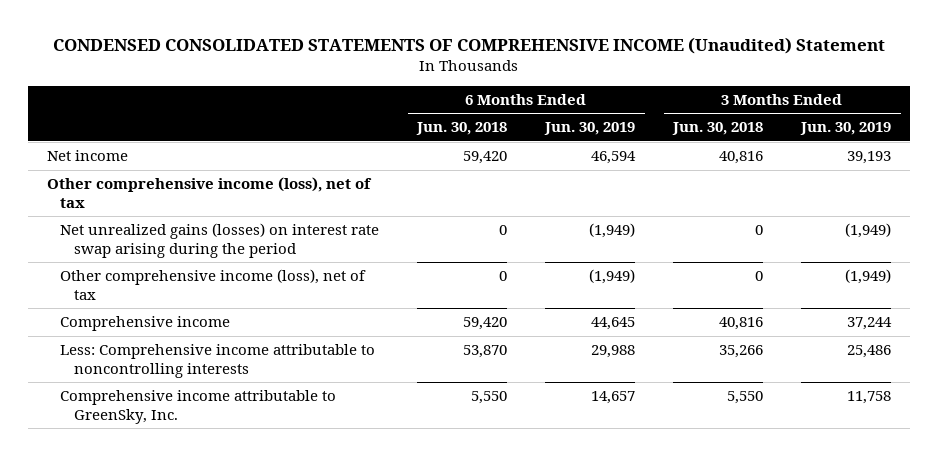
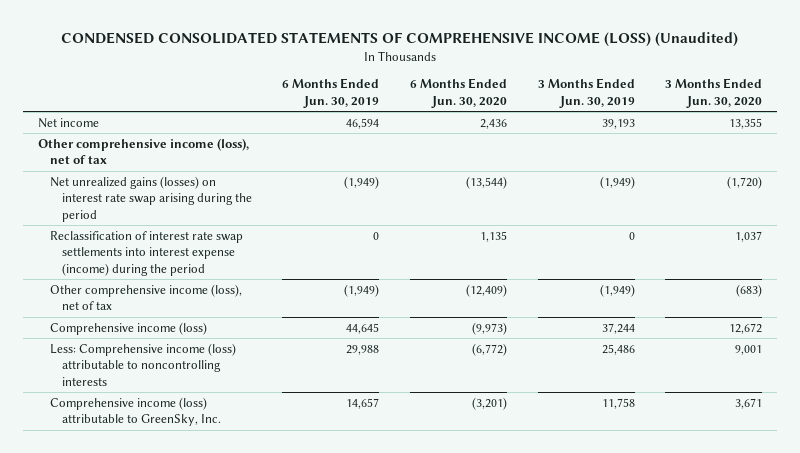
- CONDENSED CONSOLIDATED STATEMENTS OF COMPREHENSIVE INCOME (Unaudited) Statement
+ CONDENSED CONSOLIDATED STATEMENTS OF COMPREHENSIVE INCOME (LOSS) (Unaudited)
- | 6 Months Ended Jun. 30, 2018 | 6 Months Ended Jun. 30, 2019 | 3 Months Ended Jun. 30, 2018 | 3 Months Ended Jun. 30, 2019
+ | 6 Months Ended Jun. 30, 2019 | 6 Months Ended Jun. 30, 2020 | 3 Months Ended Jun. 30, 2019 | 3 Months Ended Jun. 30, 2020
+ Reclassification of interest rate swap settlements into interest expense (income) during the period | 0 | 1,135 | 0 | 1,037
- Comprehensive income | 59,420 | 44,645 | 40,816 | 37,244
- Less: Comprehensive income attributable to noncontrolling interests | 53,870 | 29,988 | 35,266 | 25,486
- Comprehensive income attributable to GreenSky, Inc. | 5,550 | 14,657 | 5,550 | 11,758
+ Comprehensive income (loss) | 44,645 | (9,973) | 37,244 | 12,672
+ Less: Comprehensive income (loss) attributable to noncontrolling interests | 29,988 | (6,772) | 25,486 | 9,001
+ Comprehensive income (loss) attributable to GreenSky, Inc. | 14,657 | (3,201) | 11,758 | 3,671

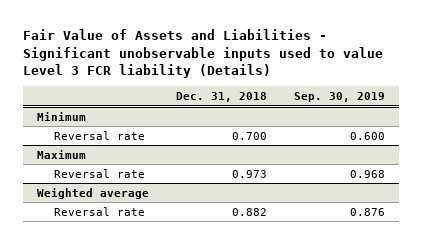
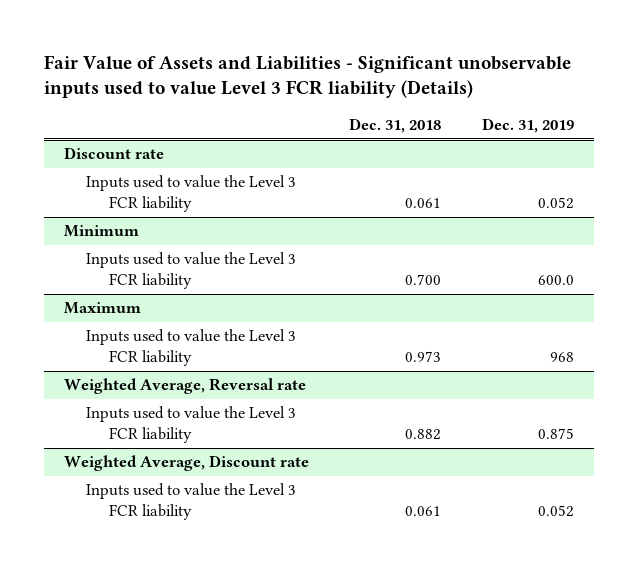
- | Dec. 31, 2018 | Sep. 30, 2019
+ | Dec. 31, 2018 | Dec. 31, 2019
+ Discount rate
+ Inputs used to value the Level 3 FCR liability | 0.061 | 0.052
@ Minimum
- Reversal rate | 0.700 | 0.600
+ Inputs used to value the Level 3 FCR liability | 0.700 | 600.0
@ Maximum
- Reversal rate | 0.973 | 0.968
- Weighted average
- Reversal rate | 0.882 | 0.876
@ Maximum
+ Inputs used to value the Level 3 FCR liability | 0.973 | 968
+ Weighted Average, Reversal rate
+ Inputs used to value the Level 3 FCR liability | 0.882 | 0.875
+ Weighted Average, Discount rate
+ Inputs used to value the Level 3 FCR liability | 0.061 | 0.052

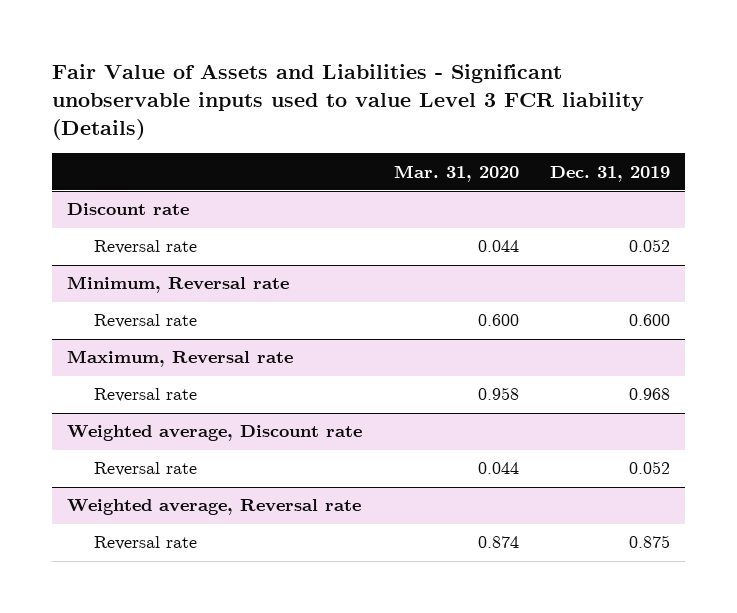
- | Dec. 31, 2018 | Dec. 31, 2019
+ | Mar. 31, 2020 | Dec. 31, 2019
@ Discount rate
- Inputs used to value the Level 3 FCR liability | 0.061 | 0.052
- Minimum
- Inputs used to value the Level 3 FCR liability | 0.700 | 600.0
- Maximum
- Inputs used to value the Level 3 FCR liability | 0.973 | 968
- Weighted Average, Reversal rate
- Inputs used to value the Level 3 FCR liability | 0.882 | 0.875
- Weighted Average, Discount rate
- Inputs used to value the Level 3 FCR liability | 0.061 | 0.052
@ Discount rate
+ Reversal rate | 0.044 | 0.052
+ Minimum, Reversal rate
+ Reversal rate | 0.600 | 0.600
+ Maximum, Reversal rate
+ Reversal rate | 0.958 | 0.968
+ Weighted average, Discount rate
+ Reversal rate | 0.044 | 0.052
+ Weighted average, Reversal rate
+ Reversal rate | 0.874 | 0.875

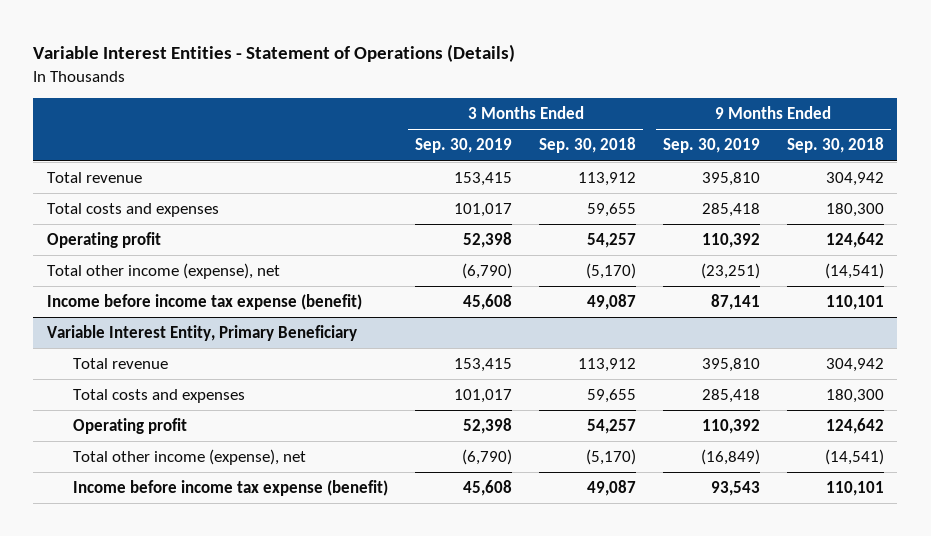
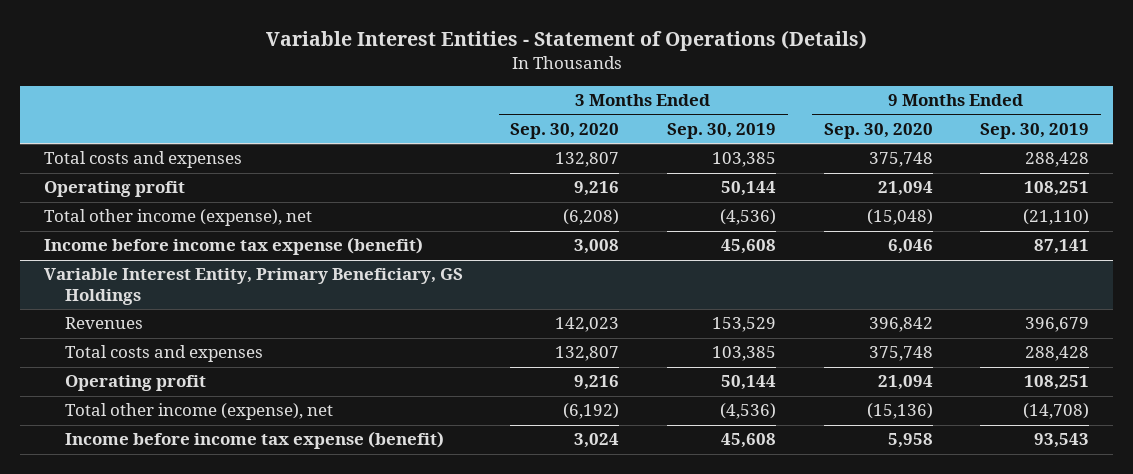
- | 3 Months Ended Sep. 30, 2019 | 3 Months Ended Sep. 30, 2018 | 9 Months Ended Sep. 30, 2019 | 9 Months Ended Sep. 30, 2018
+ | 3 Months Ended Sep. 30, 2020 | 3 Months Ended Sep. 30, 2019 | 9 Months Ended Sep. 30, 2020 | 9 Months Ended Sep. 30, 2019
- Total revenue | 153,415 | 113,912 | 395,810 | 304,942
- Total costs and expenses | 101,017 | 59,655 | 285,418 | 180,300
- Operating profit | 52,398 | 54,257 | 110,392 | 124,642
- Total other income (expense), net | (6,790) | (5,170) | (23,251) | (14,541)
+ Total costs and expenses | 132,807 | 103,385 | 375,748 | 288,428
+ Operating profit | 9,216 | 50,144 | 21,094 | 108,251
+ Total other income (expense), net | (6,208) | (4,536) | (15,048) | (21,110)
- Variable Interest Entity, Primary Beneficiary
- Total revenue | 153,415 | 113,912 | 395,810 | 304,942
- Total costs and expenses | 101,017 | 59,655 | 285,418 | 180,300
- Operating profit | 52,398 | 54,257 | 110,392 | 124,642
- Total other income (expense), net | (6,790) | (5,170) | (16,849) | (14,541)
+ Variable Interest Entity, Primary Beneficiary, GS Holdings
+ Revenues | 142,023 | 153,529 | 396,842 | 396,679
+ Total costs and expenses | 132,807 | 103,385 | 375,748 | 288,428
+ Operating profit | 9,216 | 50,144 | 21,094 | 108,251
+ Total other income (expense), net | (6,192) | (4,536) | (15,136) | (14,708)

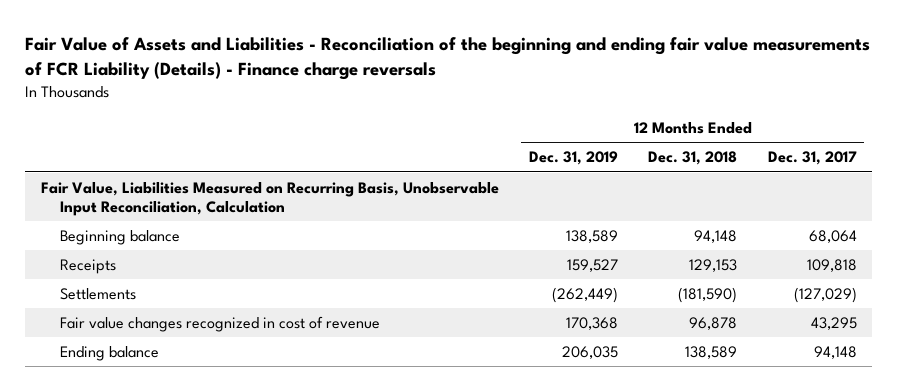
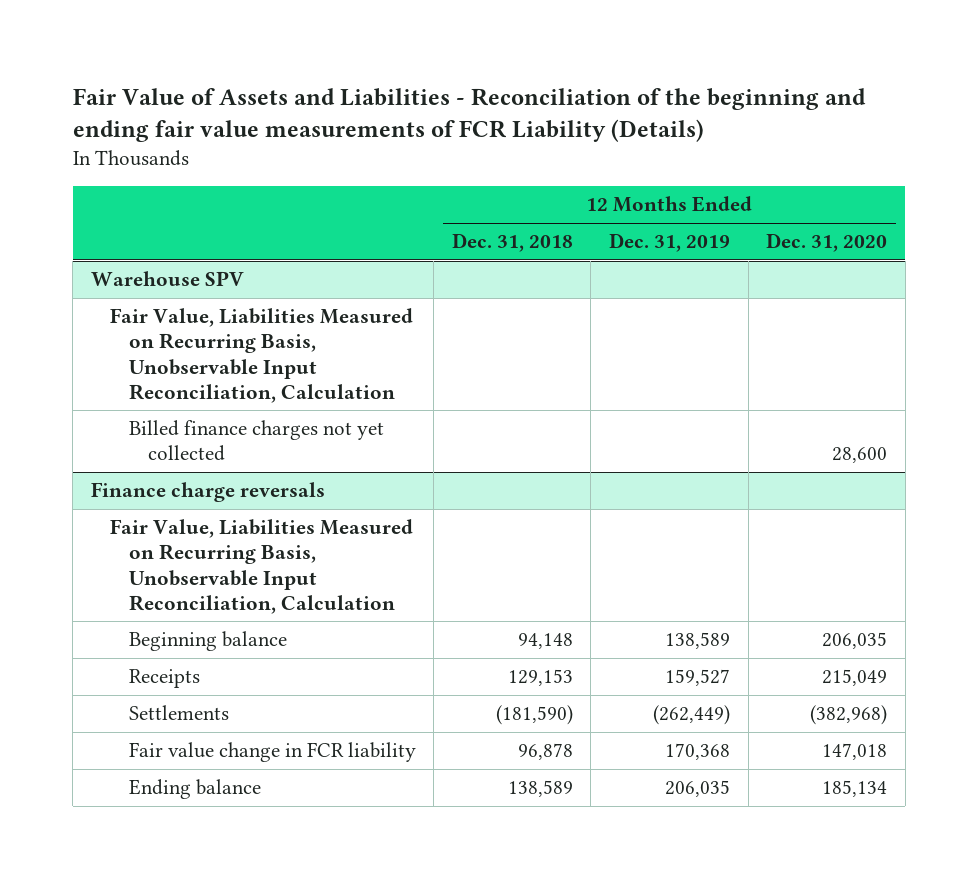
- Fair Value of Assets and Liabilities - Reconciliation of the beginning and ending fair value measurements of FCR Liability (Details) - Finance charge reversals
+ Fair Value of Assets and Liabilities - Reconciliation of the beginning and ending fair value measurements of FCR Liability (Details)
- | 12 Months Ended Dec. 31, 2019 | 12 Months Ended Dec. 31, 2018 | 12 Months Ended Dec. 31, 2017
+ | 12 Months Ended Dec. 31, 2018 | 12 Months Ended Dec. 31, 2019 | 12 Months Ended Dec. 31, 2020
+ Warehouse SPV
+ Billed finance charges not yet collected | | | 28,600
+ Finance charge reversals
+ Fair Value, Liabilities Measured on Recurring Basis, Unobservable Input Reconciliation, Calculation
- Fair value changes recognized in cost of revenue | 170,368 | 96,878 | 43,295
+ Fair value change in FCR liability | 96,878 | 170,368 | 147,018

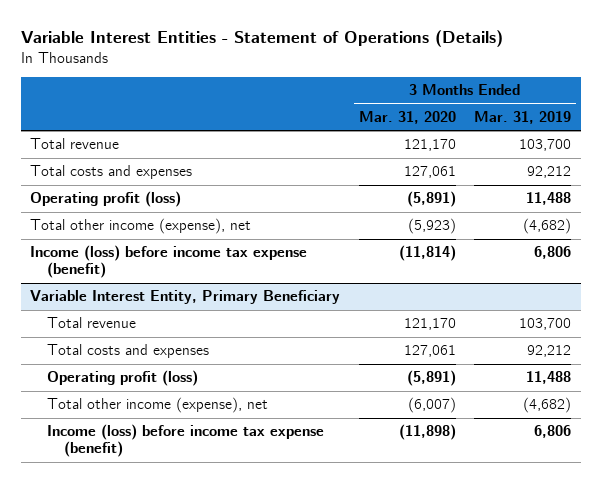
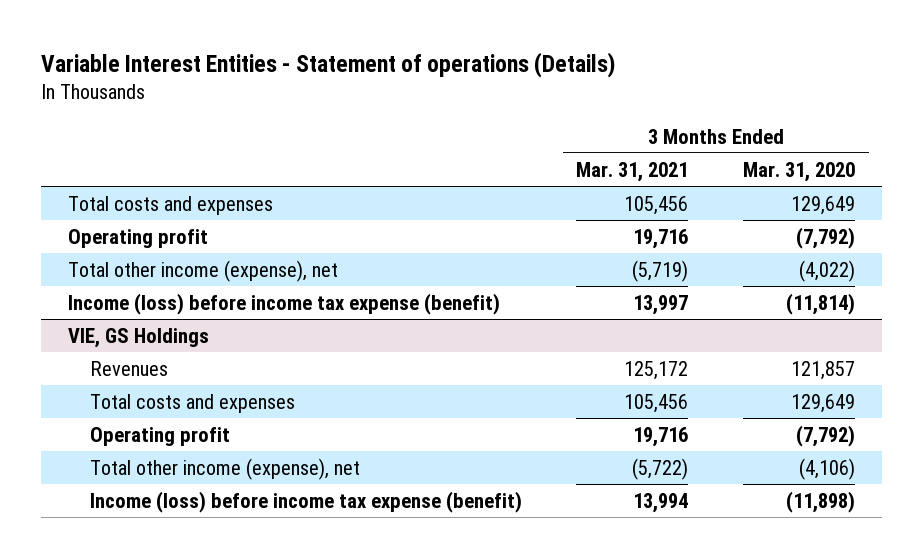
- Variable Interest Entities - Statement of Operations (Details)
+ Variable Interest Entities - Statement of operations (Details)
- | 3 Months Ended Mar. 31, 2020 | 3 Months Ended Mar. 31, 2019
+ | 3 Months Ended Mar. 31, 2021 | 3 Months Ended Mar. 31, 2020
- Total revenue | 121,170 | 103,700
- Total costs and expenses | 127,061 | 92,212
- Operating profit (loss) | (5,891) | 11,488
- Total other income (expense), net | (5,923) | (4,682)
+ Total costs and expenses | 105,456 | 129,649
+ Operating profit | 19,716 | (7,792)
+ Total other income (expense), net | (5,719) | (4,022)
- Variable Interest Entity, Primary Beneficiary
- Total revenue | 121,170 | 103,700
- Total costs and expenses | 127,061 | 92,212
- Operating profit (loss) | (5,891) | 11,488
- Total other income (expense), net | (6,007) | (4,682)
+ VIE, GS Holdings
+ Revenues | 125,172 | 121,857
+ Total costs and expenses | 105,456 | 129,649
+ Operating profit | 19,716 | (7,792)
+ Total other income (expense), net | (5,722) | (4,106)

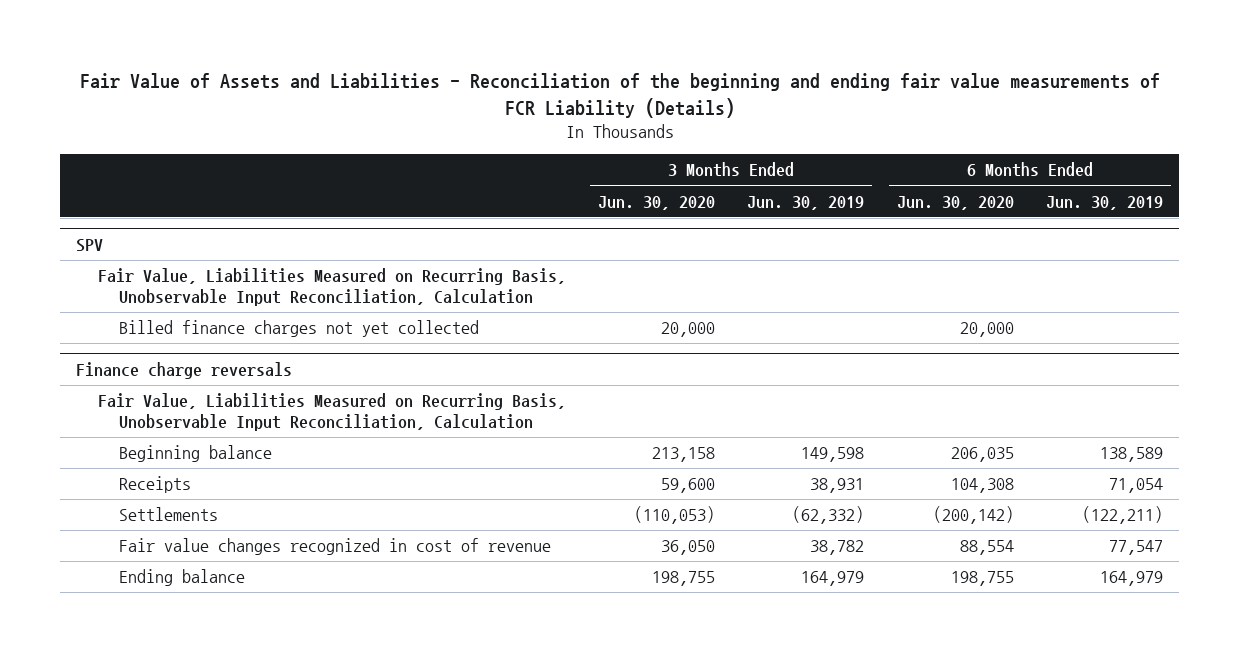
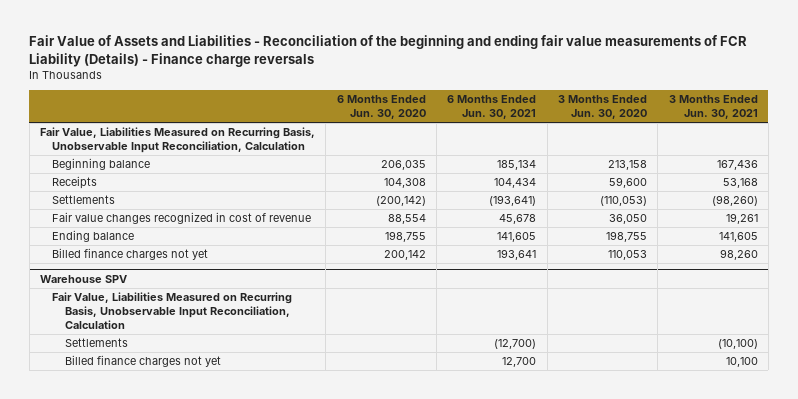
- Fair Value of Assets and Liabilities - Reconciliation of the beginning and ending fair value measurements of FCR Liability (Details)
+ Fair Value of Assets and Liabilities - Reconciliation of the beginning and ending fair value measurements of FCR Liability (Details) - Finance charge reversals
- | 3 Months Ended Jun. 30, 2020 | 3 Months Ended Jun. 30, 2019 | 6 Months Ended Jun. 30, 2020 | 6 Months Ended Jun. 30, 2019
+ | 6 Months Ended Jun. 30, 2020 | 6 Months Ended Jun. 30, 2021 | 3 Months Ended Jun. 30, 2020 | 3 Months Ended Jun. 30, 2021
- SPV
- Billed finance charges not yet collected | 20,000 | | 20,000 |
- Finance charge reversals
- Fair Value, Liabilities Measured on Recurring Basis, Unobservable Input Reconciliation, Calculation
+ Billed finance charges not yet | 200,142 | 193,641 | 110,053 | 98,260
+ Warehouse SPV
+ Fair Value, Liabilities Measured on Recurring Basis, Unobservable Input Reconciliation, Calculation
+ Settlements | | (12,700) | | (10,100)
+ Billed finance charges not yet | | 12,700 | | 10,100

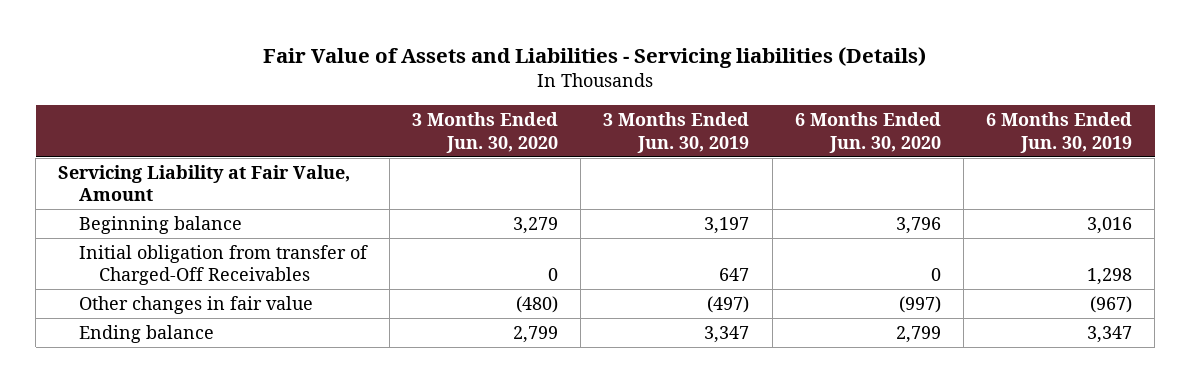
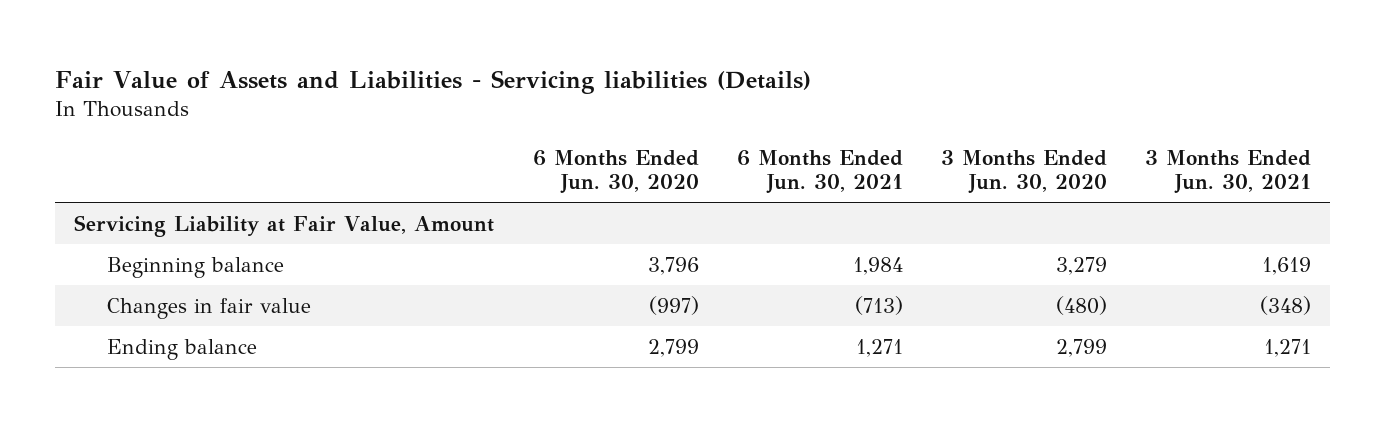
- | 3 Months Ended Jun. 30, 2020 | 3 Months Ended Jun. 30, 2019 | 6 Months Ended Jun. 30, 2020 | 6 Months Ended Jun. 30, 2019
+ | 6 Months Ended Jun. 30, 2020 | 6 Months Ended Jun. 30, 2021 | 3 Months Ended Jun. 30, 2020 | 3 Months Ended Jun. 30, 2021
- Initial obligation from transfer of Charged-Off Receivables | 0 | 647 | 0 | 1,298
- Other changes in fair value | (480) | (497) | (997) | (967)
+ Changes in fair value | (997) | (713) | (480) | (348)

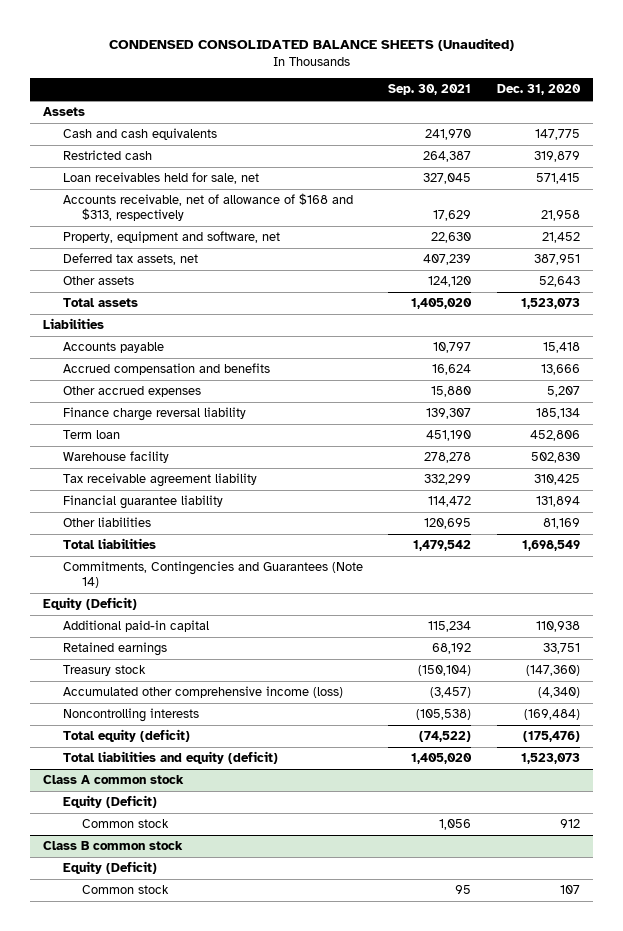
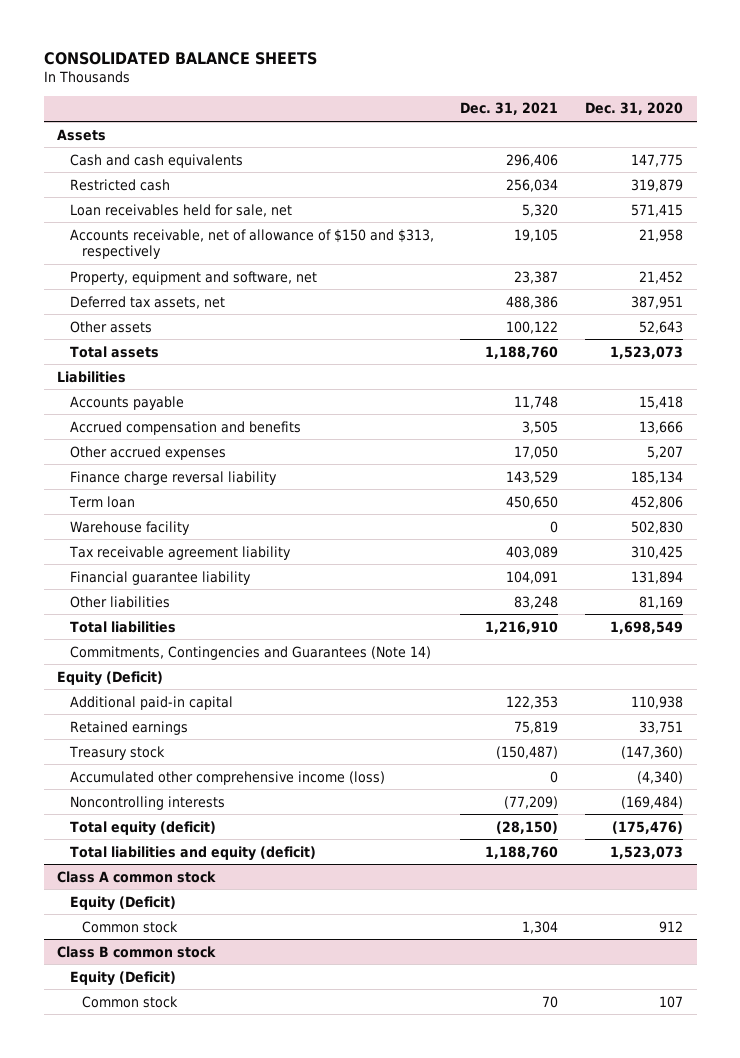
- CONDENSED CONSOLIDATED BALANCE SHEETS (Unaudited)
+ CONSOLIDATED BALANCE SHEETS
- | Sep. 30, 2021 | Dec. 31, 2020
+ | Dec. 31, 2021 | Dec. 31, 2020
- Accounts receivable, net of allowance of $168 and $313, respectively | 17,629 | 21,958
+ Accounts receivable, net of allowance of $150 and $313, respectively | 19,105 | 21,958

